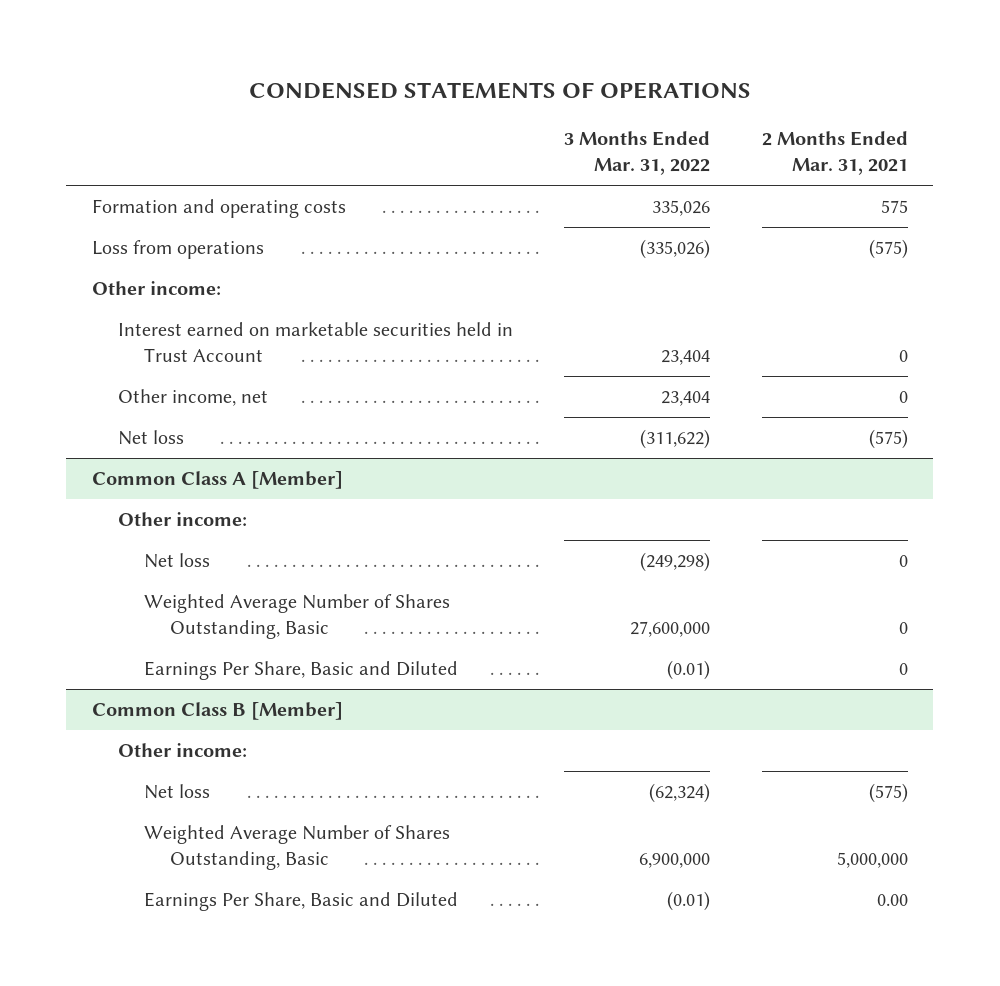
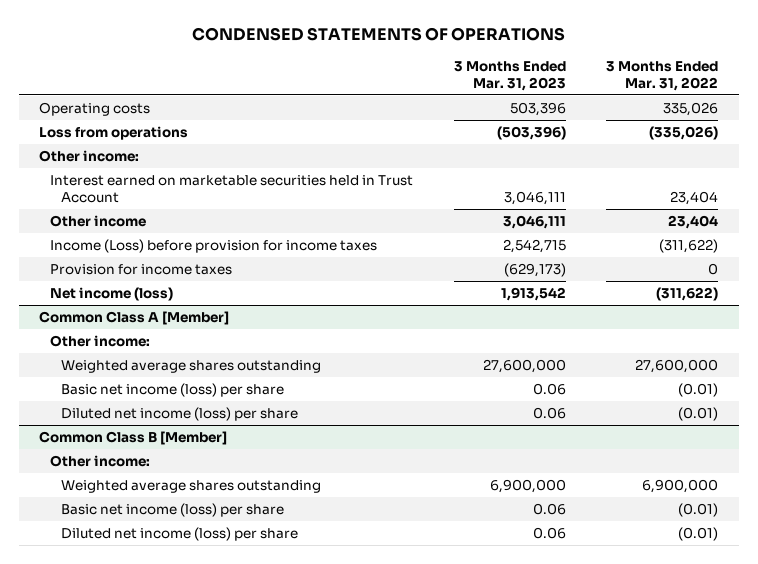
- | 3 Months Ended Mar. 31, 2022 | 2 Months Ended Mar. 31, 2021
+ | 3 Months Ended Mar. 31, 2023 | 3 Months Ended Mar. 31, 2022
- Formation and operating costs | 335,026 | 575
+ Operating costs | 503,396 | 335,026
- Other income, net | 23,404 | 0
- Net loss | (311,622) | (575)
+ Other income | 3,046,111 | 23,404
+ Income (Loss) before provision for income taxes | 2,542,715 | (311,622)
+ Provision for income taxes | (629,173) | 0
+ Net income (loss) | 1,913,542 | (311,622)
@ Common Class A [Member]
- Net loss | (249,298) | 0
- Weighted Average Number of Shares Outstanding, Basic | 27,600,000 | 0
- Earnings Per Share, Basic and Diluted | (0.01) | 0
+ Weighted average shares outstanding | 27,600,000 | 27,600,000
+ Basic net income (loss) per share | 0.06 | (0.01)
+ Diluted net income (loss) per share | 0.06 | (0.01)
@ Common Class B [Member]
- Net loss | (62,324) | (575)
- Weighted Average Number of Shares Outstanding, Basic | 6,900,000 | 5,000,000
- Earnings Per Share, Basic and Diluted | (0.01) | 0.00
+ Weighted average shares outstanding | 6,900,000 | 6,900,000
+ Basic net income (loss) per share | 0.06 | (0.01)
+ Diluted net income (loss) per share | 0.06 | (0.01)

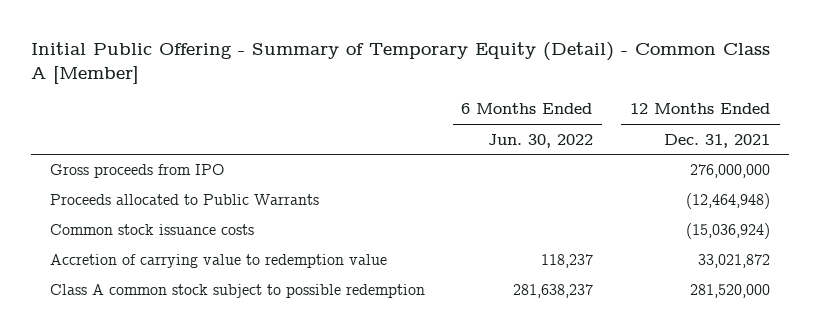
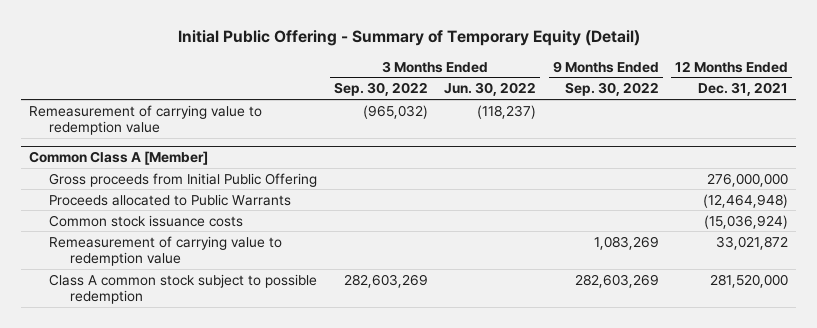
- Initial Public Offering - Summary of Temporary Equity (Detail) - Common Class A [Member]
+ Initial Public Offering - Summary of Temporary Equity (Detail)
- | 6 Months Ended Jun. 30, 2022 | 12 Months Ended Dec. 31, 2021
+ | 3 Months Ended Sep. 30, 2022 | 3 Months Ended Jun. 30, 2022 | 9 Months Ended Sep. 30, 2022 | 12 Months Ended Dec. 31, 2021
- Gross proceeds from IPO | | 276,000,000
+ Remeasurement of carrying value to redemption value | (965,032) | (118,237) | |
+ Common Class A [Member]
+ Gross proceeds from Initial Public Offering | | | | 276,000,000
- Accretion of carrying value to redemption value | 118,237 | 33,021,872
+ Remeasurement of carrying value to redemption value | | | 1,083,269 | 33,021,872

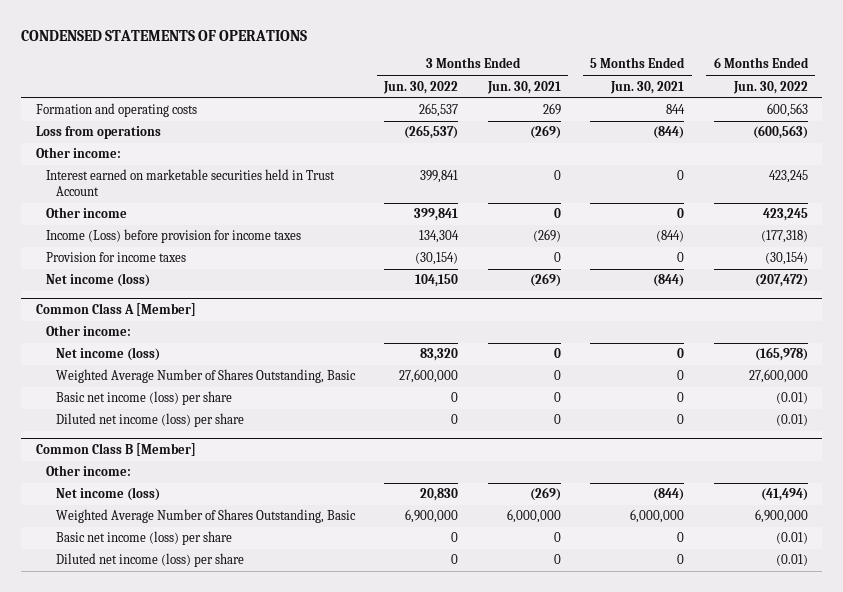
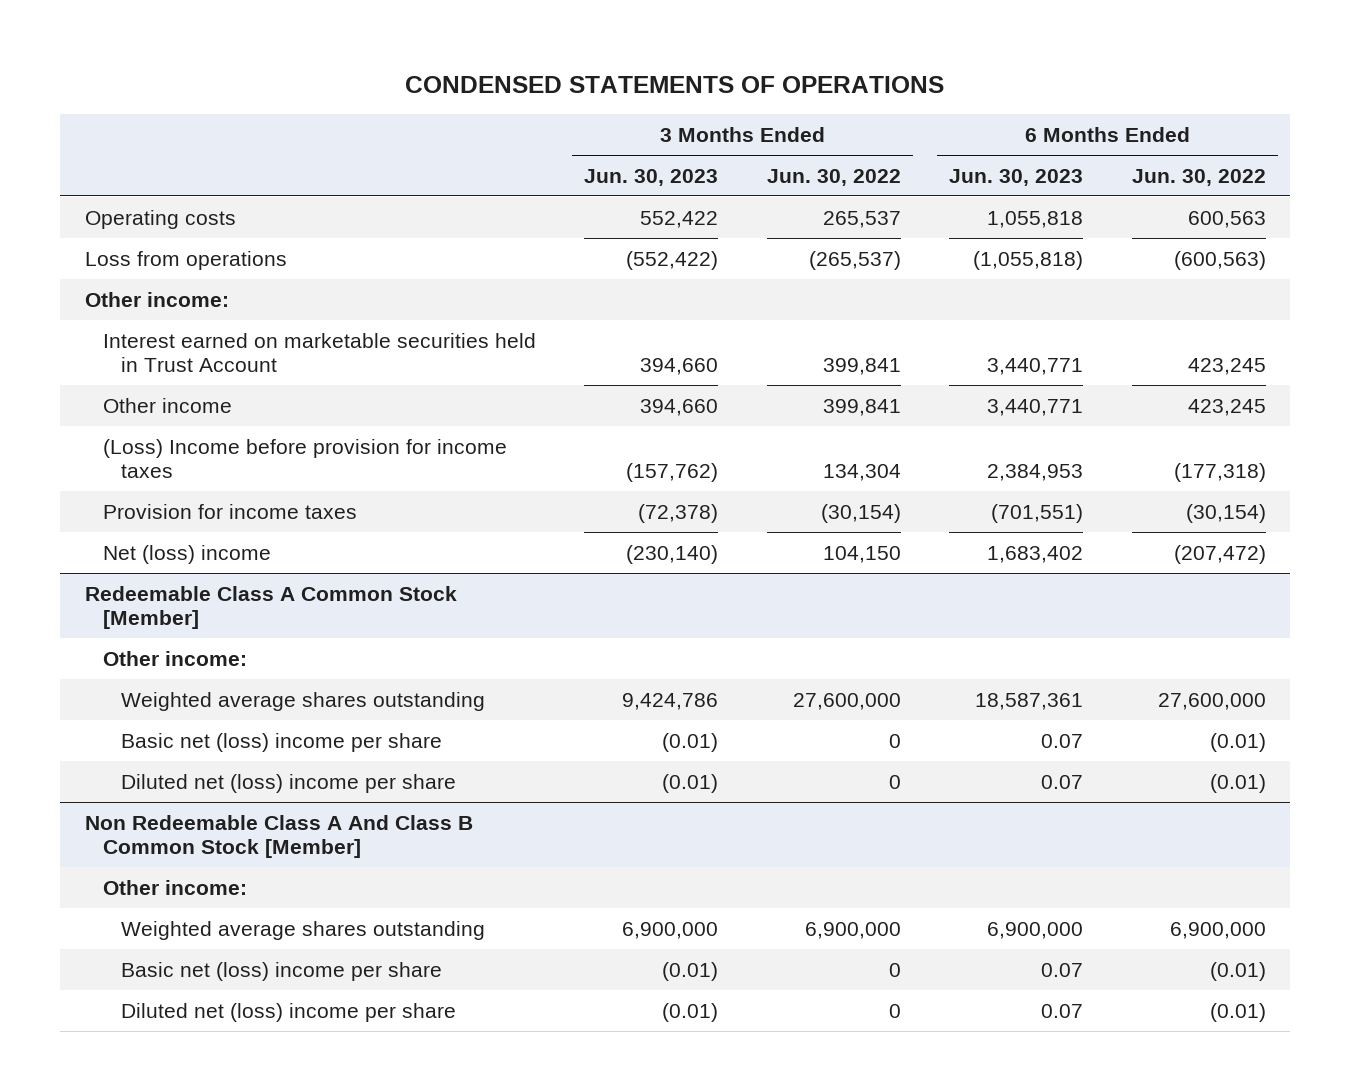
- | 3 Months Ended Jun. 30, 2022 | 3 Months Ended Jun. 30, 2021 | 5 Months Ended Jun. 30, 2021 | 6 Months Ended Jun. 30, 2022
+ | 3 Months Ended Jun. 30, 2023 | 3 Months Ended Jun. 30, 2022 | 6 Months Ended Jun. 30, 2023 | 6 Months Ended Jun. 30, 2022
- Formation and operating costs | 265,537 | 269 | 844 | 600,563
+ Operating costs | 552,422 | 265,537 | 1,055,818 | 600,563
- Income (Loss) before provision for income taxes | 134,304 | (269) | (844) | (177,318)
+ (Loss) Income before provision for income taxes | (157,762) | 134,304 | 2,384,953 | (177,318)
- Net income (loss) | 104,150 | (269) | (844) | (207,472)
- Common Class A [Member]
+ Net (loss) income | (230,140) | 104,150 | 1,683,402 | (207,472)
+ Redeemable Class A Common Stock [Member]
- Net income (loss) | 83,320 | 0 | 0 | (165,978)
- Weighted Average Number of Shares Outstanding, Basic | 27,600,000 | 0 | 0 | 27,600,000
- Basic net income (loss) per share | 0 | 0 | 0 | (0.01)
- Diluted net income (loss) per share | 0 | 0 | 0 | (0.01)
- Common Class B [Member]
+ Weighted average shares outstanding | 9,424,786 | 27,600,000 | 18,587,361 | 27,600,000
+ Basic net (loss) income per share | (0.01) | 0 | 0.07 | (0.01)
+ Diluted net (loss) income per share | (0.01) | 0 | 0.07 | (0.01)
+ Non Redeemable Class A And Class B Common Stock [Member]
- Net income (loss) | 20,830 | (269) | (844) | (41,494)
- Weighted Average Number of Shares Outstanding, Basic | 6,900,000 | 6,000,000 | 6,000,000 | 6,900,000
- Basic net income (loss) per share | 0 | 0 | 0 | (0.01)
- Diluted net income (loss) per share | 0 | 0 | 0 | (0.01)
+ Weighted average shares outstanding | 6,900,000 | 6,900,000 | 6,900,000 | 6,900,000
+ Basic net (loss) income per share | (0.01) | 0 | 0.07 | (0.01)
+ Diluted net (loss) income per share | (0.01) | 0 | 0.07 | (0.01)

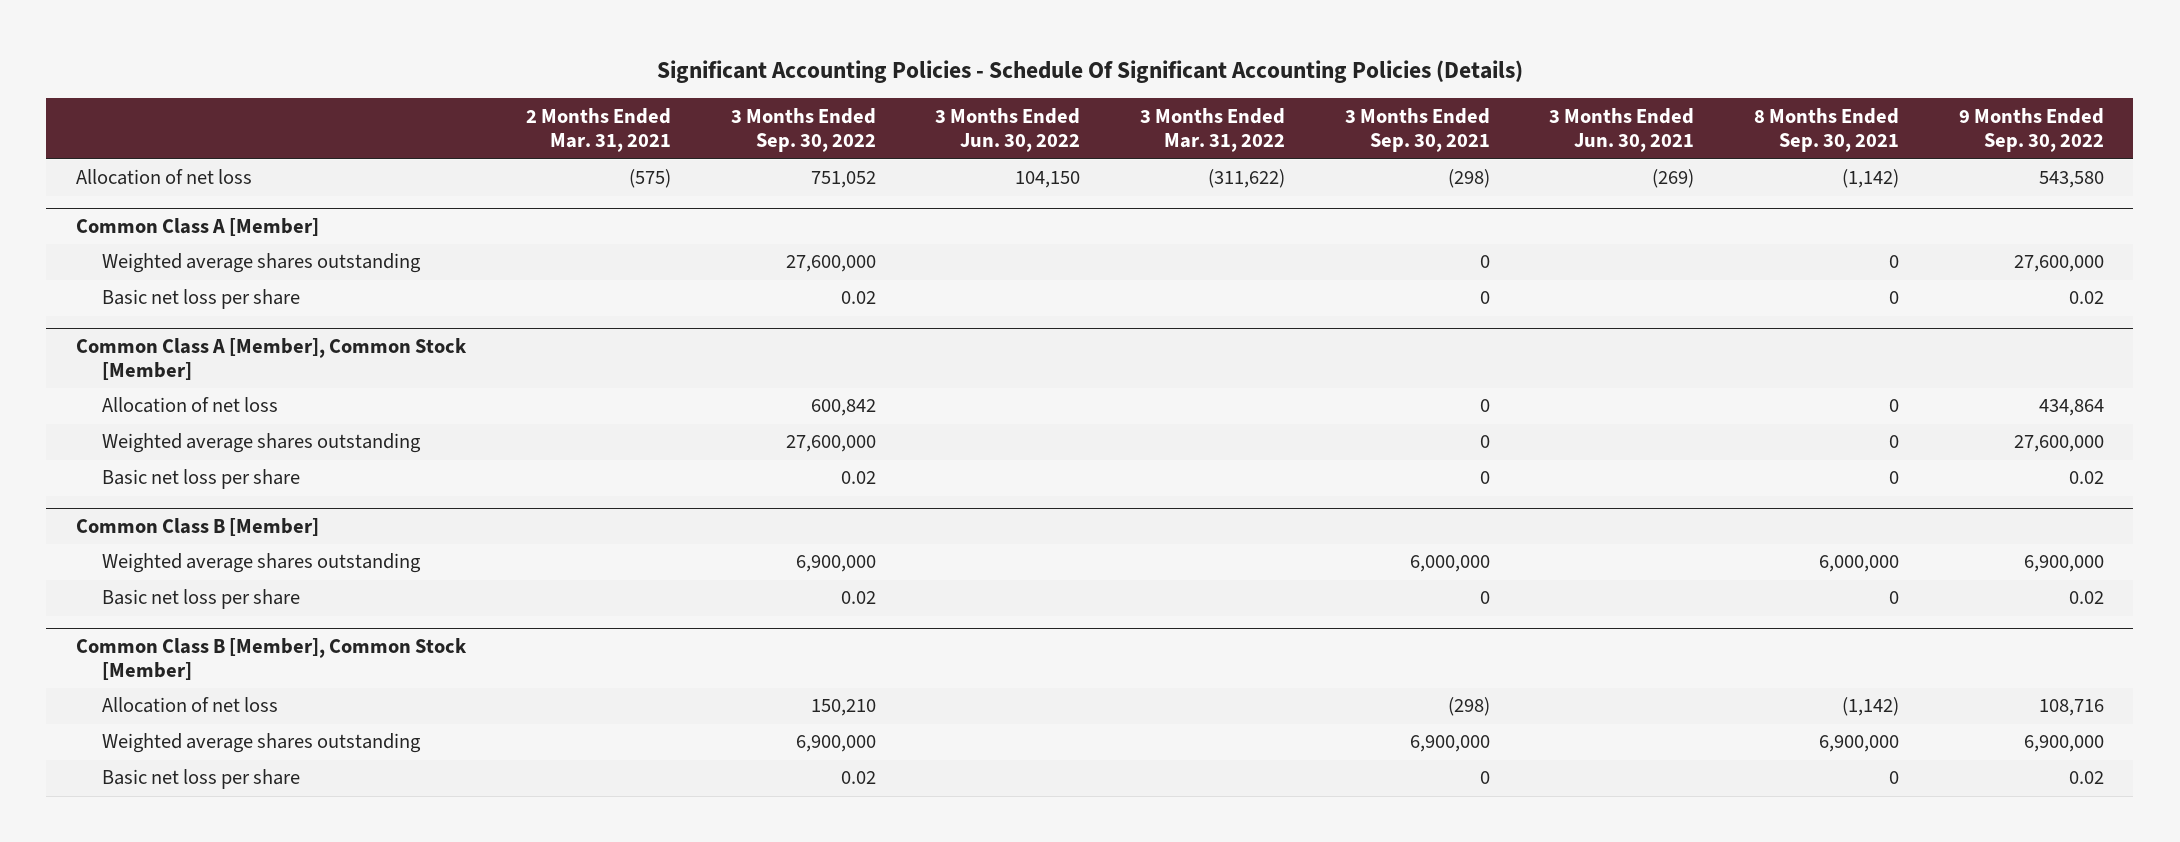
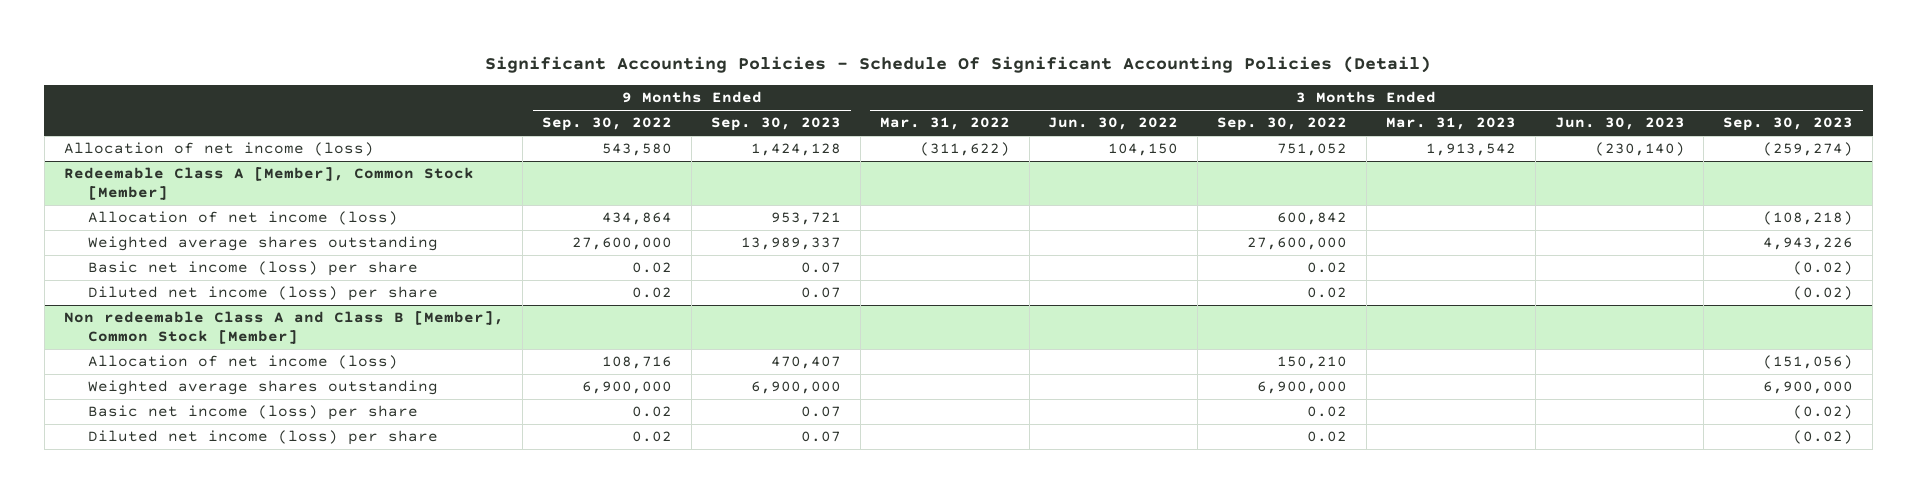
- Significant Accounting Policies - Schedule Of Significant Accounting Policies (Details)
+ Significant Accounting Policies - Schedule Of Significant Accounting Policies (Detail)
- | 2 Months Ended Mar. 31, 2021 | 3 Months Ended Sep. 30, 2022 | 3 Months Ended Jun. 30, 2022 | 3 Months Ended Mar. 31, 2022 | 3 Months Ended Sep. 30, 2021 | 3 Months Ended Jun. 30, 2021 | 8 Months Ended Sep. 30, 2021 | 9 Months Ended Sep. 30, 2022
+ | 9 Months Ended Sep. 30, 2022 | 9 Months Ended Sep. 30, 2023 | 3 Months Ended Mar. 31, 2022 | 3 Months Ended Jun. 30, 2022 | 3 Months Ended Sep. 30, 2022 | 3 Months Ended Mar. 31, 2023 | 3 Months Ended Jun. 30, 2023 | 3 Months Ended Sep. 30, 2023
- Allocation of net loss | (575) | 751,052 | 104,150 | (311,622) | (298) | (269) | (1,142) | 543,580
- Common Class A [Member]
- Weighted average shares outstanding | | 27,600,000 | | | 0 | | 0 | 27,600,000
- Basic net loss per share | | 0.02 | | | 0 | | 0 | 0.02
- Common Class A [Member], Common Stock [Member]
- Allocation of net loss | | 600,842 | | | 0 | | 0 | 434,864
+ Allocation of net income (loss) | 543,580 | 1,424,128 | (311,622) | 104,150 | 751,052 | 1,913,542 | (230,140) | (259,274)
+ Redeemable Class A [Member], Common Stock [Member]
+ Allocation of net income (loss) | 434,864 | 953,721 | | | 600,842 | | | (108,218)
- Basic net loss per share | | 0.02 | | | 0 | | 0 | 0.02
- Common Class B [Member]
- Weighted average shares outstanding | | 6,900,000 | | | 6,000,000 | | 6,000,000 | 6,900,000
- Basic net loss per share | | 0.02 | | | 0 | | 0 | 0.02
- Common Class B [Member], Common Stock [Member]
- Allocation of net loss | | 150,210 | | | (298) | | (1,142) | 108,716
+ Basic net income (loss) per share | 0.02 | 0.07 | | | 0.02 | | | (0.02)
+ Diluted net income (loss) per share | 0.02 | 0.07 | | | 0.02 | | | (0.02)
+ Non redeemable Class A and Class B [Member], Common Stock [Member]
+ Allocation of net income (loss) | 108,716 | 470,407 | | | 150,210 | | | (151,056)
- Basic net loss per share | | 0.02 | | | 0 | | 0 | 0.02
+ Basic net income (loss) per share | 0.02 | 0.07 | | | 0.02 | | | (0.02)
+ Diluted net income (loss) per share | 0.02 | 0.07 | | | 0.02 | | | (0.02)

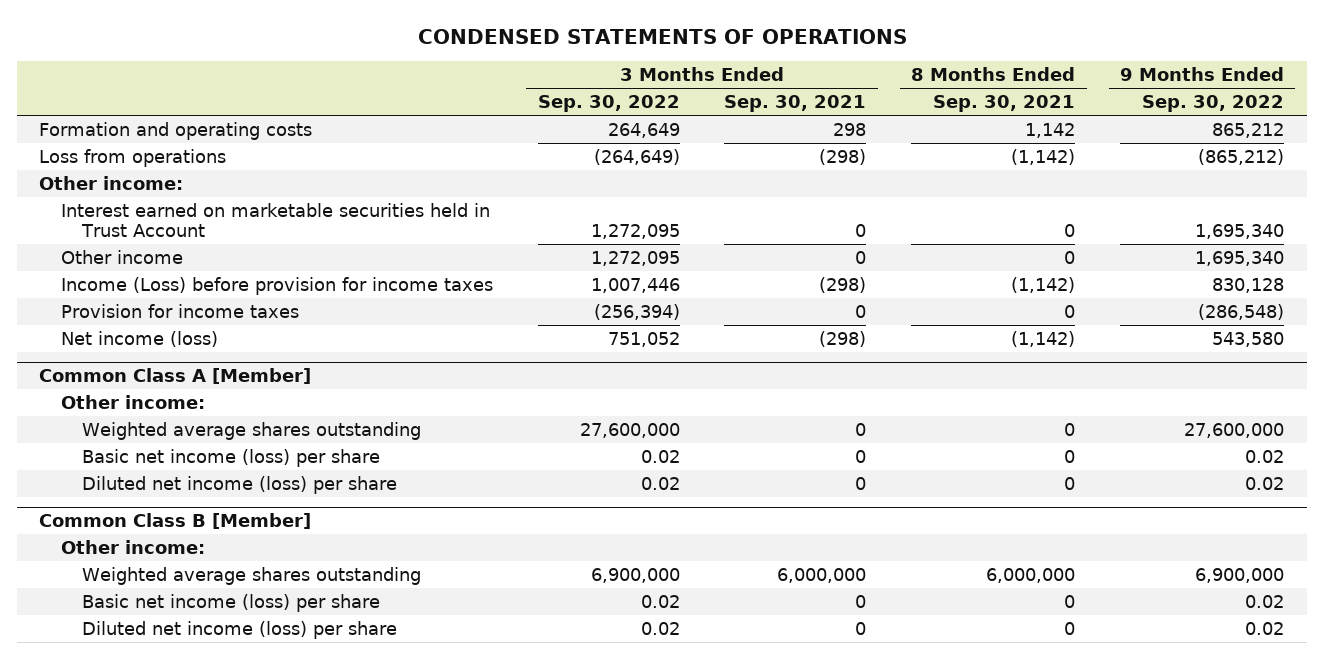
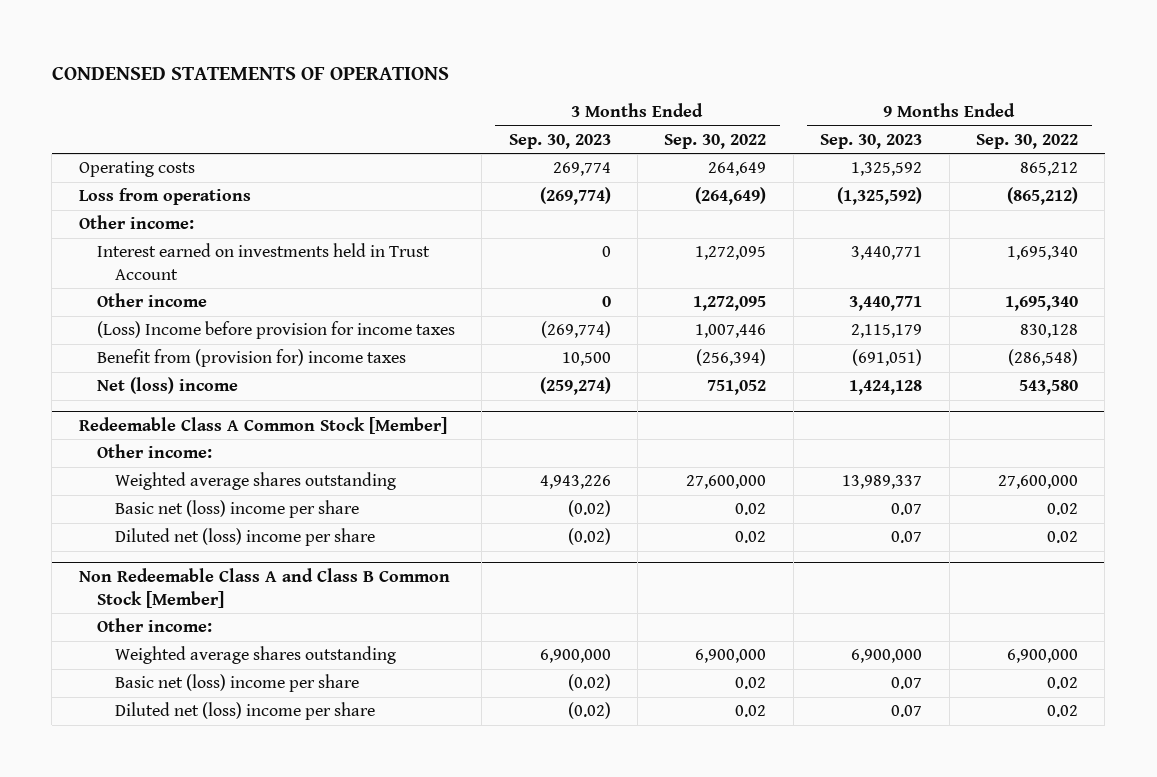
- | 3 Months Ended Sep. 30, 2022 | 3 Months Ended Sep. 30, 2021 | 8 Months Ended Sep. 30, 2021 | 9 Months Ended Sep. 30, 2022
+ | 3 Months Ended Sep. 30, 2023 | 3 Months Ended Sep. 30, 2022 | 9 Months Ended Sep. 30, 2023 | 9 Months Ended Sep. 30, 2022
- Formation and operating costs | 264,649 | 298 | 1,142 | 865,212
+ Operating costs | 269,774 | 264,649 | 1,325,592 | 865,212
- Interest earned on marketable securities held in Trust Account | 1,272,095 | 0 | 0 | 1,695,340
+ Interest earned on investments held in Trust Account | 0 | 1,272,095 | 3,440,771 | 1,695,340
- Income (Loss) before provision for income taxes | 1,007,446 | (298) | (1,142) | 830,128
- Provision for income taxes | (256,394) | 0 | 0 | (286,548)
- Net income (loss) | 751,052 | (298) | (1,142) | 543,580
- Common Class A [Member]
+ (Loss) Income before provision for income taxes | (269,774) | 1,007,446 | 2,115,179 | 830,128
+ Benefit from (provision for) income taxes | 10,500 | (256,394) | (691,051) | (286,548)
+ Net (loss) income | (259,274) | 751,052 | 1,424,128 | 543,580
+ Redeemable Class A Common Stock [Member]
- Basic net income (loss) per share | 0.02 | 0 | 0 | 0.02
- Diluted net income (loss) per share | 0.02 | 0 | 0 | 0.02
- Common Class B [Member]
+ Basic net (loss) income per share | (0.02) | 0.02 | 0.07 | 0.02
+ Diluted net (loss) income per share | (0.02) | 0.02 | 0.07 | 0.02
+ Non Redeemable Class A and Class B Common Stock [Member]
- Basic net income (loss) per share | 0.02 | 0 | 0 | 0.02
- Diluted net income (loss) per share | 0.02 | 0 | 0 | 0.02
+ Basic net (loss) income per share | (0.02) | 0.02 | 0.07 | 0.02
+ Diluted net (loss) income per share | (0.02) | 0.02 | 0.07 | 0.02

